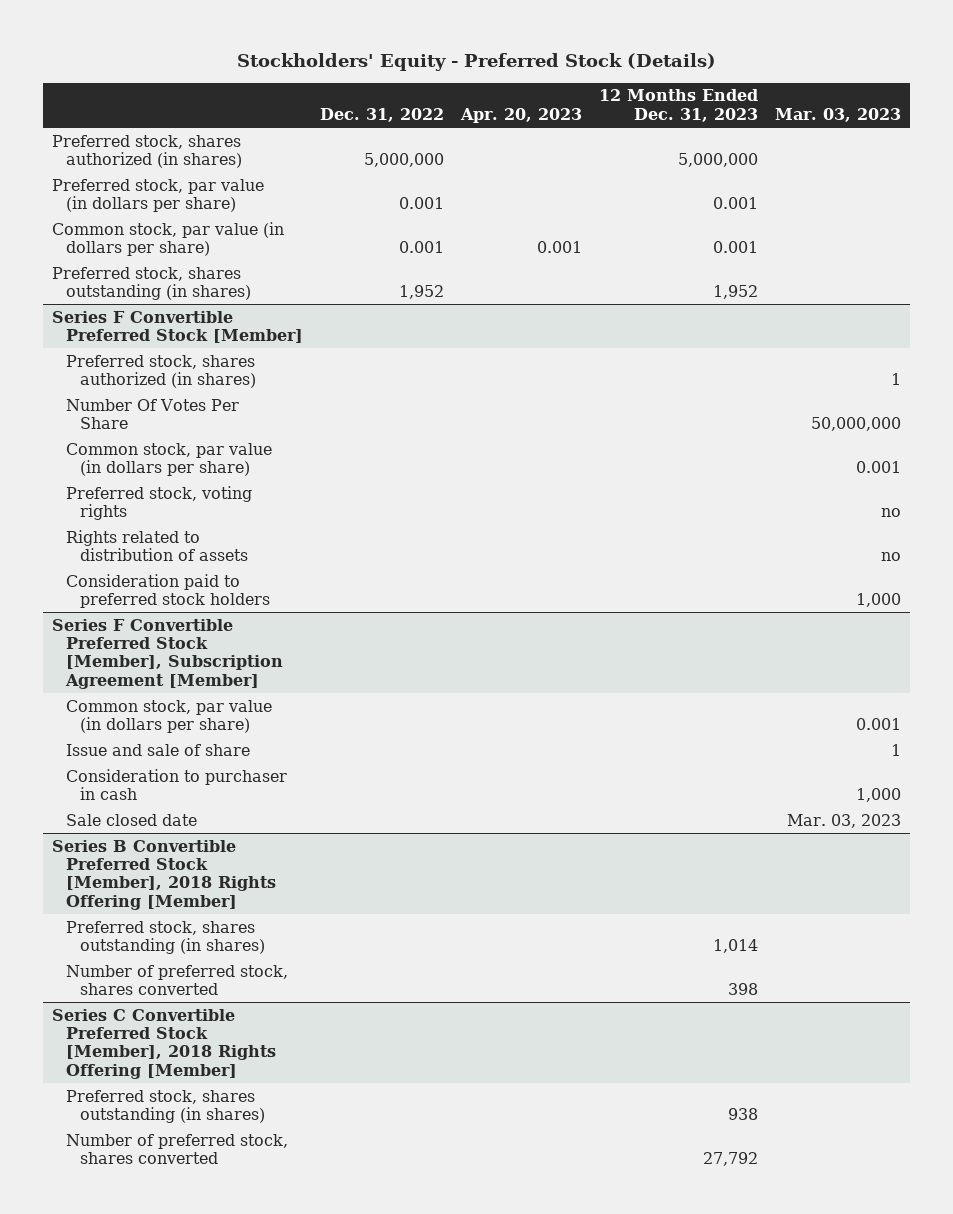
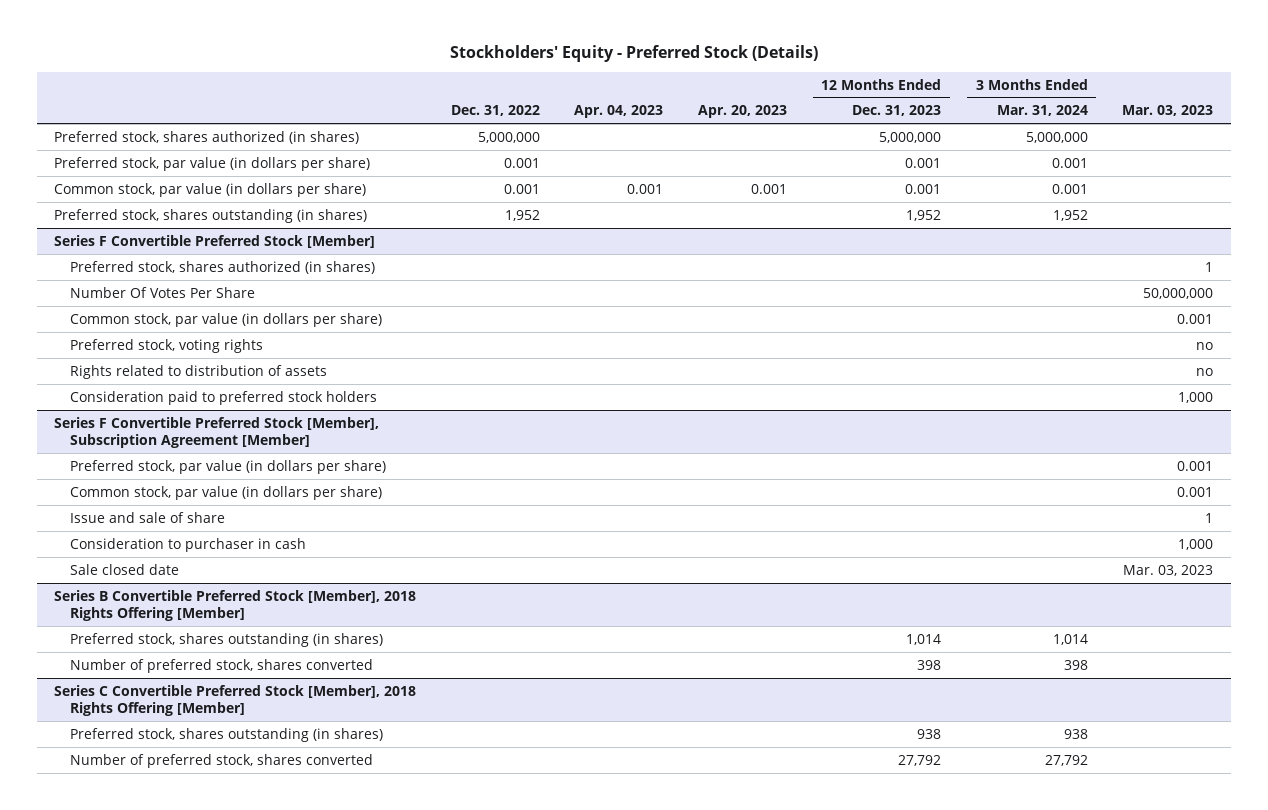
- | Dec. 31, 2022 | Apr. 20, 2023 | 12 Months Ended Dec. 31, 2023 | Mar. 03, 2023
+ | Dec. 31, 2022 | Apr. 04, 2023 | Apr. 20, 2023 | 12 Months Ended Dec. 31, 2023 | 3 Months Ended Mar. 31, 2024 | Mar. 03, 2023
@ Series F Convertible Preferred Stock [Member], Subscription Agreement [Member]
+ Preferred stock, par value (in dollars per share) | | | | | | 0.001

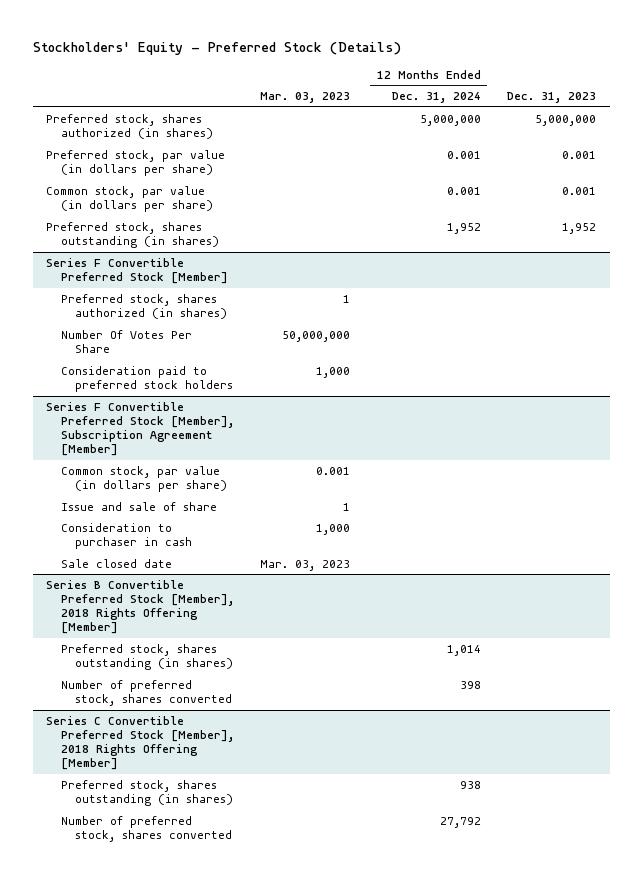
- | Dec. 31, 2022 | Apr. 04, 2023 | Apr. 20, 2023 | 12 Months Ended Dec. 31, 2023 | 3 Months Ended Mar. 31, 2024 | Mar. 03, 2023
+ | Mar. 03, 2023 | 12 Months Ended Dec. 31, 2024 | Dec. 31, 2023
@ Series F Convertible Preferred Stock [Member]
- Common stock, par value (in dollars per share) | | | | | | 0.001
- Preferred stock, voting rights | | | | | | no
- Rights related to distribution of assets | | | | | | no
@ Series F Convertible Preferred Stock [Member], Subscription Agreement [Member]
- Preferred stock, par value (in dollars per share) | | | | | | 0.001

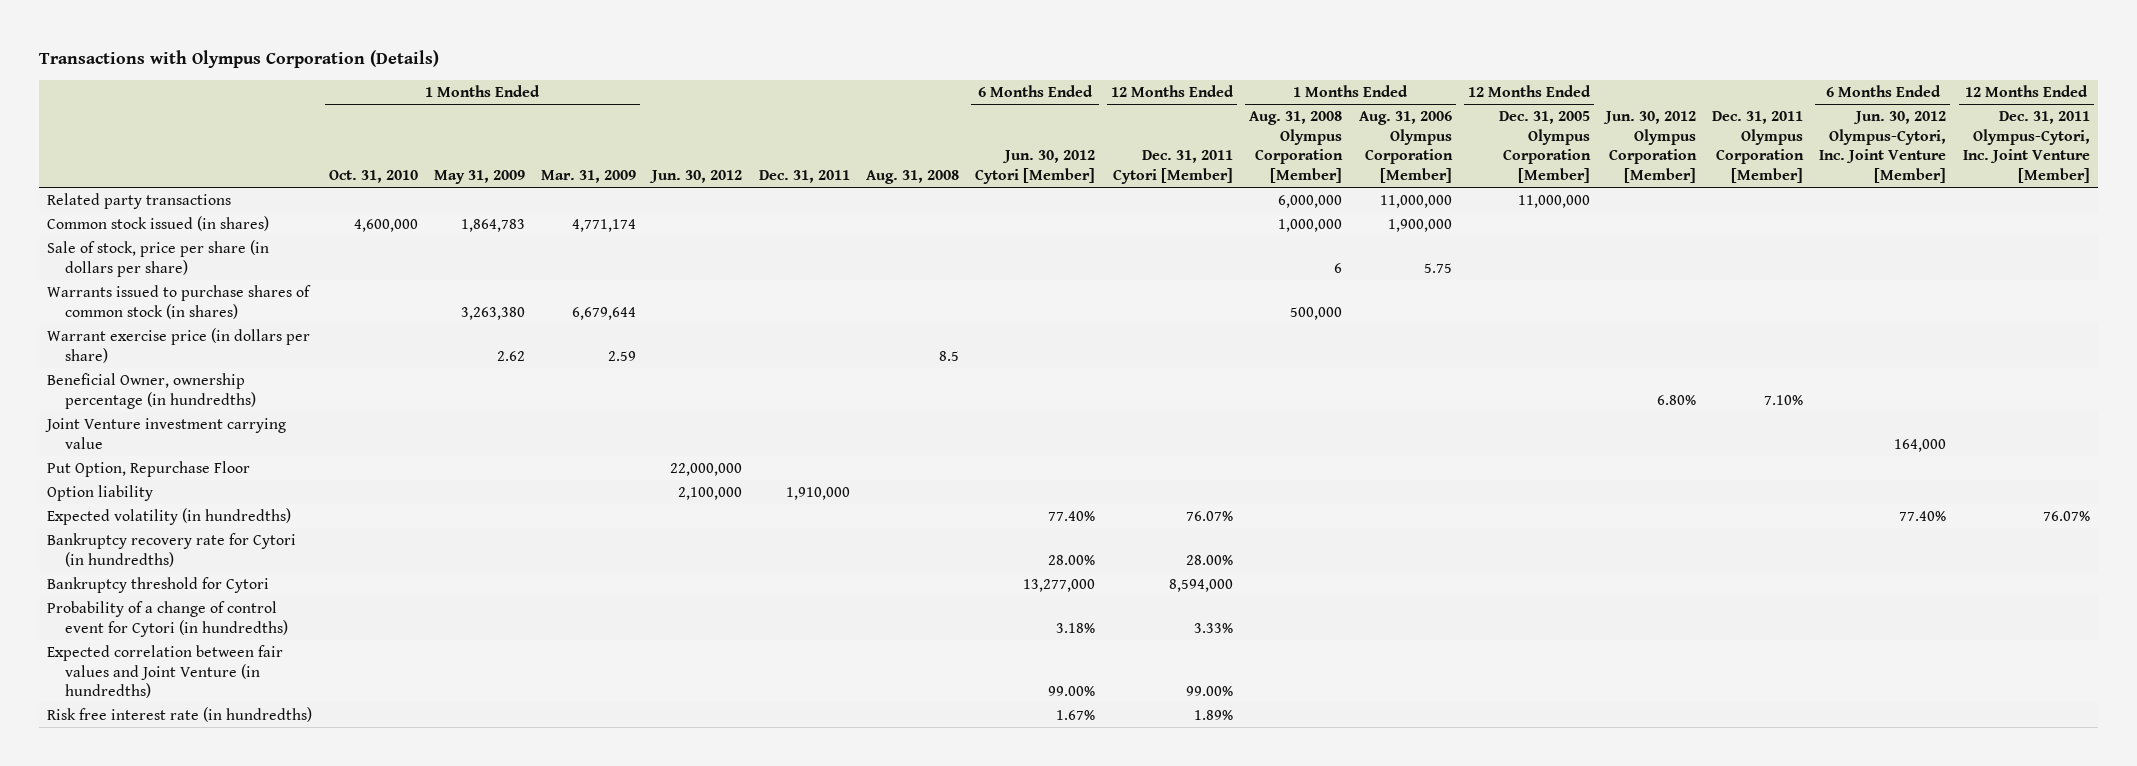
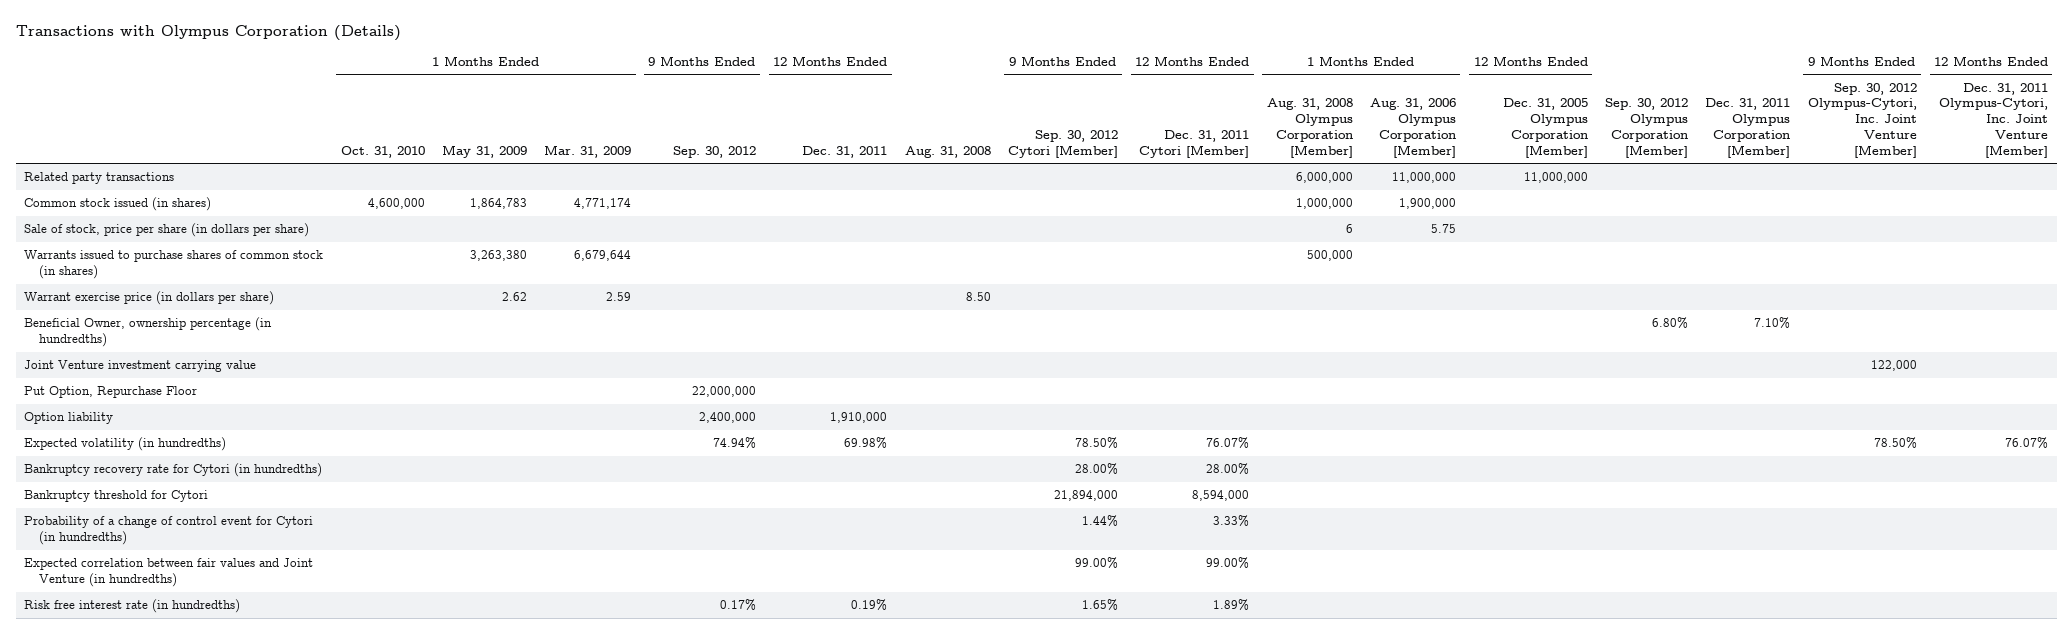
- | 1 Months Ended Oct. 31, 2010 | 1 Months Ended May 31, 2009 | 1 Months Ended Mar. 31, 2009 | Jun. 30, 2012 | Dec. 31, 2011 | Aug. 31, 2008 | 6 Months Ended Jun. 30, 2012 Cytori [Member] | 12 Months Ended Dec. 31, 2011 Cytori [Member] | 1 Months Ended Aug. 31, 2008 Olympus Corporation [Member] | 1 Months Ended Aug. 31, 2006 Olympus Corporation [Member] | 12 Months Ended Dec. 31, 2005 Olympus Corporation [Member] | Jun. 30, 2012 Olympus Corporation [Member] | Dec. 31, 2011 Olympus Corporation [Member] | 6 Months Ended Jun. 30, 2012 Olympus-Cytori, Inc. Joint Venture [Member] | 12 Months Ended Dec. 31, 2011 Olympus-Cytori, Inc. Joint Venture [Member]
+ | 1 Months Ended Oct. 31, 2010 | 1 Months Ended May 31, 2009 | 1 Months Ended Mar. 31, 2009 | 9 Months Ended Sep. 30, 2012 | 12 Months Ended Dec. 31, 2011 | Aug. 31, 2008 | 9 Months Ended Sep. 30, 2012 Cytori [Member] | 12 Months Ended Dec. 31, 2011 Cytori [Member] | 1 Months Ended Aug. 31, 2008 Olympus Corporation [Member] | 1 Months Ended Aug. 31, 2006 Olympus Corporation [Member] | 12 Months Ended Dec. 31, 2005 Olympus Corporation [Member] | Sep. 30, 2012 Olympus Corporation [Member] | Dec. 31, 2011 Olympus Corporation [Member] | 9 Months Ended Sep. 30, 2012 Olympus-Cytori, Inc. Joint Venture [Member] | 12 Months Ended Dec. 31, 2011 Olympus-Cytori, Inc. Joint Venture [Member]
- Warrant exercise price (in dollars per share) | | 2.62 | 2.59 | | | 8.5 | | | | | | | | |
+ Warrant exercise price (in dollars per share) | | 2.62 | 2.59 | | | 8.50 | | | | | | | | |

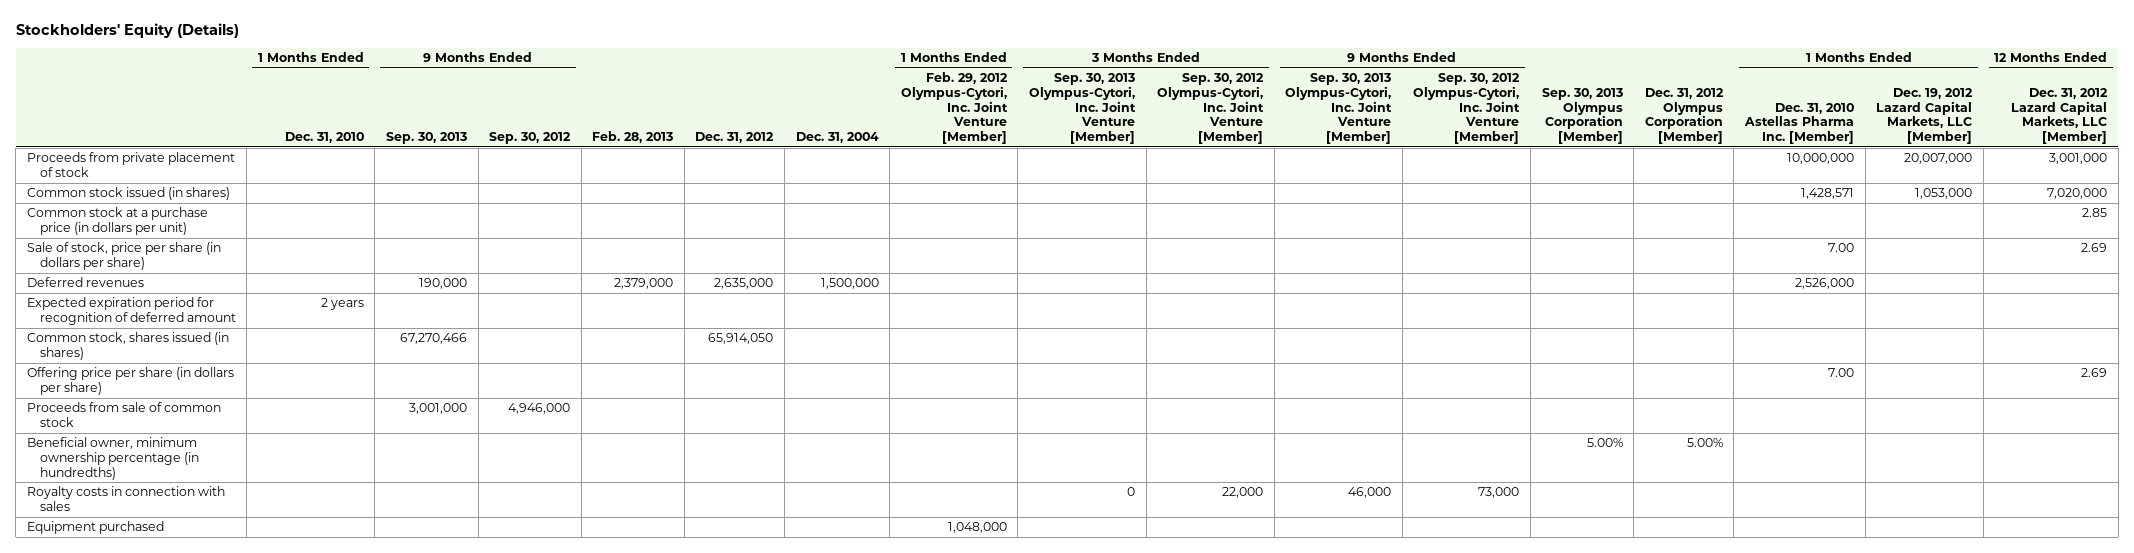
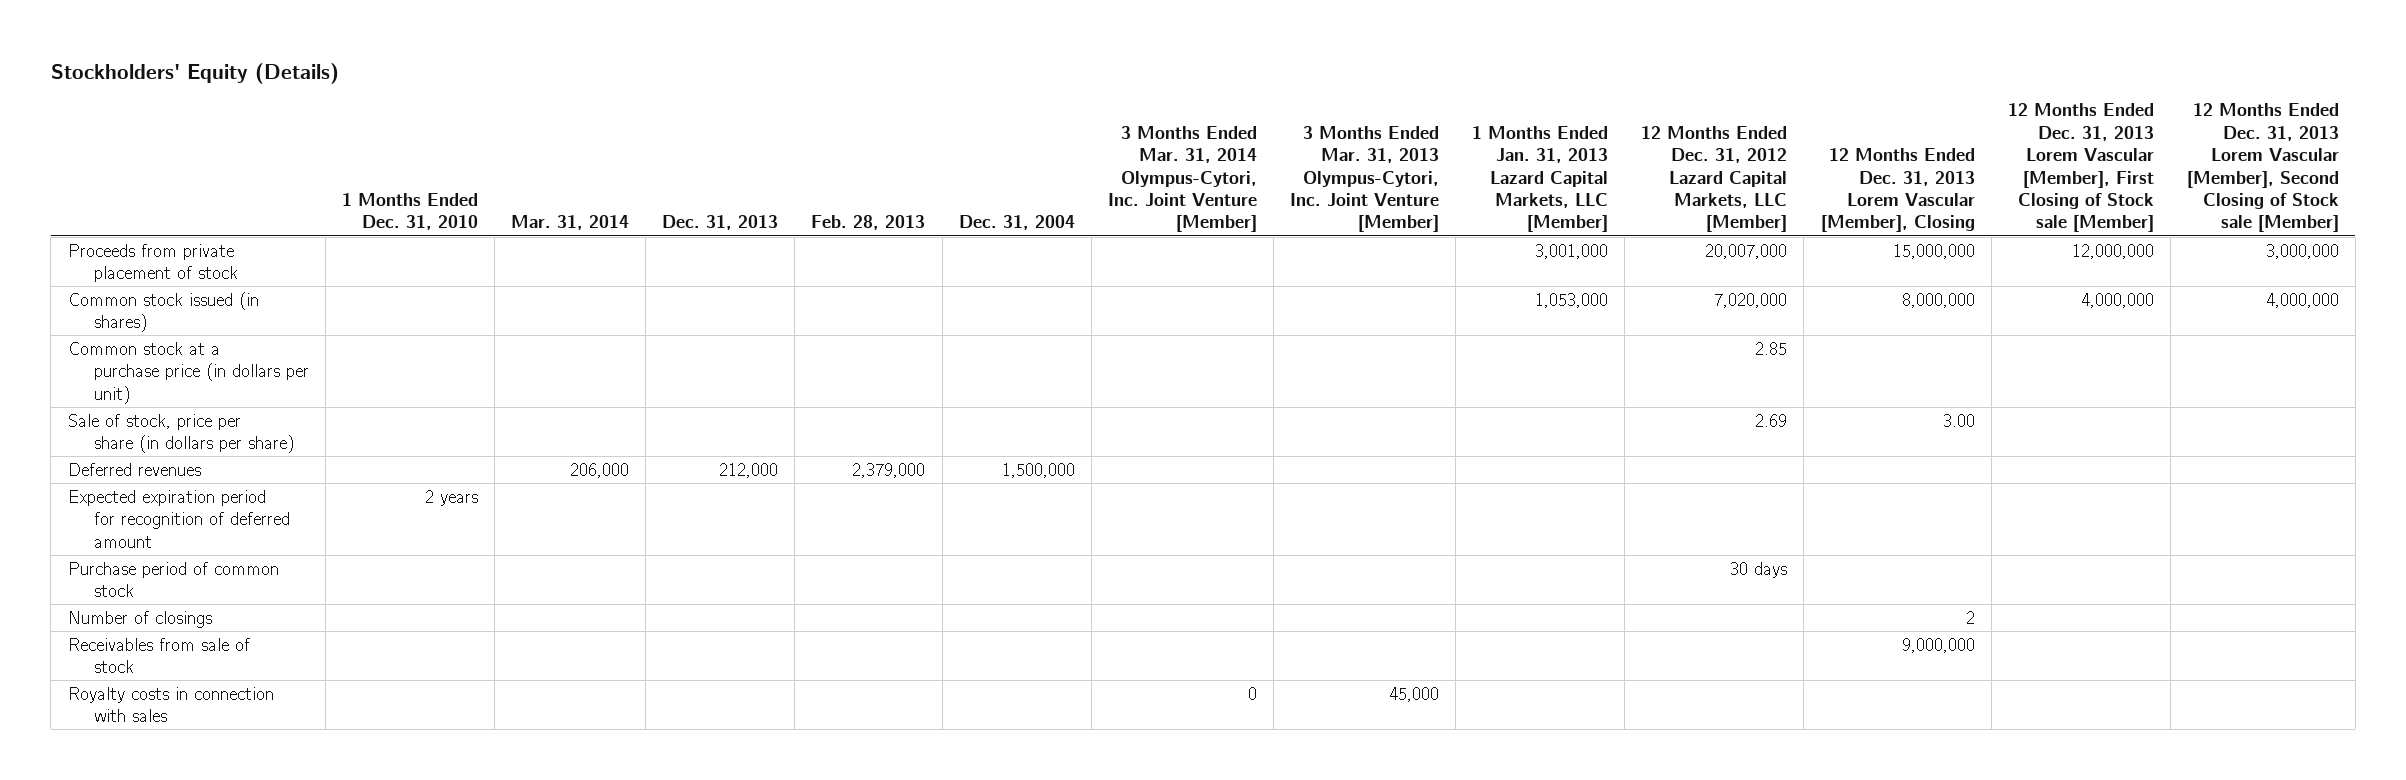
- | 1 Months Ended Dec. 31, 2010 | 9 Months Ended Sep. 30, 2013 | 9 Months Ended Sep. 30, 2012 | Feb. 28, 2013 | Dec. 31, 2012 | Dec. 31, 2004 | 1 Months Ended Feb. 29, 2012 Olympus-Cytori, Inc. Joint Venture [Member] | 3 Months Ended Sep. 30, 2013 Olympus-Cytori, Inc. Joint Venture [Member] | 3 Months Ended Sep. 30, 2012 Olympus-Cytori, Inc. Joint Venture [Member] | 9 Months Ended Sep. 30, 2013 Olympus-Cytori, Inc. Joint Venture [Member] | 9 Months Ended Sep. 30, 2012 Olympus-Cytori, Inc. Joint Venture [Member] | Sep. 30, 2013 Olympus Corporation [Member] | Dec. 31, 2012 Olympus Corporation [Member] | 1 Months Ended Dec. 31, 2010 Astellas Pharma Inc. [Member] | 1 Months Ended Dec. 19, 2012 Lazard Capital Markets, LLC [Member] | 12 Months Ended Dec. 31, 2012 Lazard Capital Markets, LLC [Member]
+ | 1 Months Ended Dec. 31, 2010 | Mar. 31, 2014 | Dec. 31, 2013 | Feb. 28, 2013 | Dec. 31, 2004 | 3 Months Ended Mar. 31, 2014 Olympus-Cytori, Inc. Joint Venture [Member] | 3 Months Ended Mar. 31, 2013 Olympus-Cytori, Inc. Joint Venture [Member] | 1 Months Ended Jan. 31, 2013 Lazard Capital Markets, LLC [Member] | 12 Months Ended Dec. 31, 2012 Lazard Capital Markets, LLC [Member] | 12 Months Ended Dec. 31, 2013 Lorem Vascular [Member], Closing | 12 Months Ended Dec. 31, 2013 Lorem Vascular [Member], First Closing of Stock sale [Member] | 12 Months Ended Dec. 31, 2013 Lorem Vascular [Member], Second Closing of Stock sale [Member]
- Proceeds from private placement of stock | | | | | | | | | | | | | | 10,000,000 | 20,007,000 | 3,001,000
+ Proceeds from private placement of stock | | | | | | | | 3,001,000 | 20,007,000 | 15,000,000 | 12,000,000 | 3,000,000
- Common stock, shares issued (in shares) | | 67,270,466 | | | 65,914,050 | | | | | | | | | | |
- Offering price per share (in dollars per share) | | | | | | | | | | | | | | 7.00 | | 2.69
- Proceeds from sale of common stock | | 3,001,000 | 4,946,000 | | | | | | | | | | | | |
- Beneficial owner, minimum ownership percentage (in hundredths) | | | | | | | | | | | | 5.00% | 5.00% | | |
+ Purchase period of common stock | | | | | | | | | 30 days | | |
+ Number of closings | | | | | | | | | | 2 | |
+ Receivables from sale of stock | | | | | | | | | | 9,000,000 | |
- Equipment purchased | | | | | | | 1,048,000 | | | | | | | | |

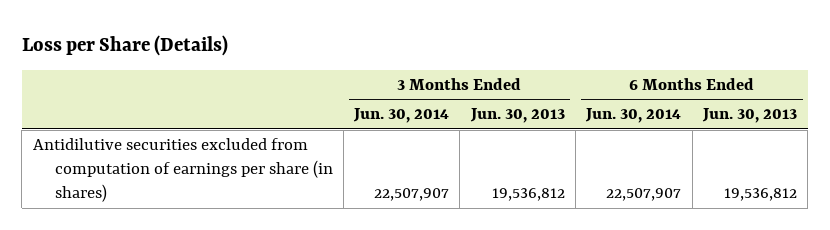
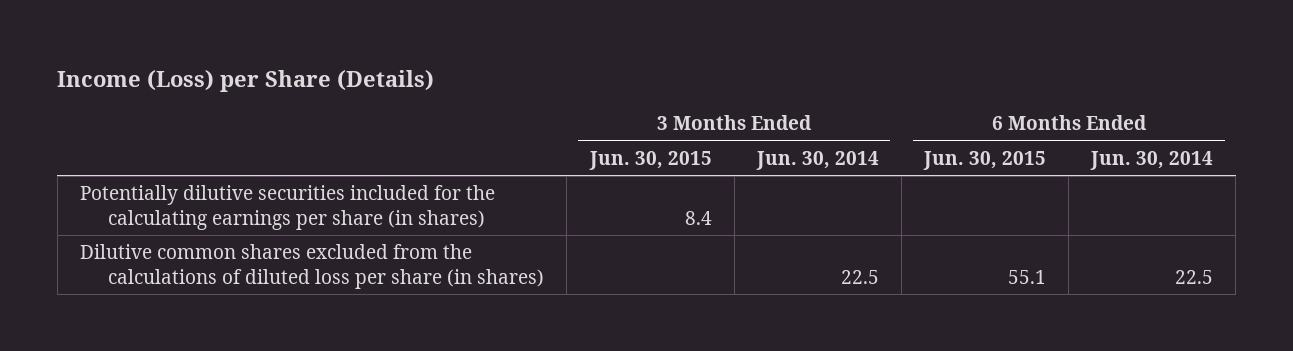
- Loss per Share (Details)
+ Income (Loss) per Share (Details)
- | 3 Months Ended Jun. 30, 2014 | 3 Months Ended Jun. 30, 2013 | 6 Months Ended Jun. 30, 2014 | 6 Months Ended Jun. 30, 2013
+ | 3 Months Ended Jun. 30, 2015 | 3 Months Ended Jun. 30, 2014 | 6 Months Ended Jun. 30, 2015 | 6 Months Ended Jun. 30, 2014
- Antidilutive securities excluded from computation of earnings per share (in shares) | 22,507,907 | 19,536,812 | 22,507,907 | 19,536,812
+ Potentially dilutive securities included for the calculating earnings per share (in shares) | 8.4 | | |
+ Dilutive common shares excluded from the calculations of diluted loss per share (in shares) | | 22.5 | 55.1 | 22.5

